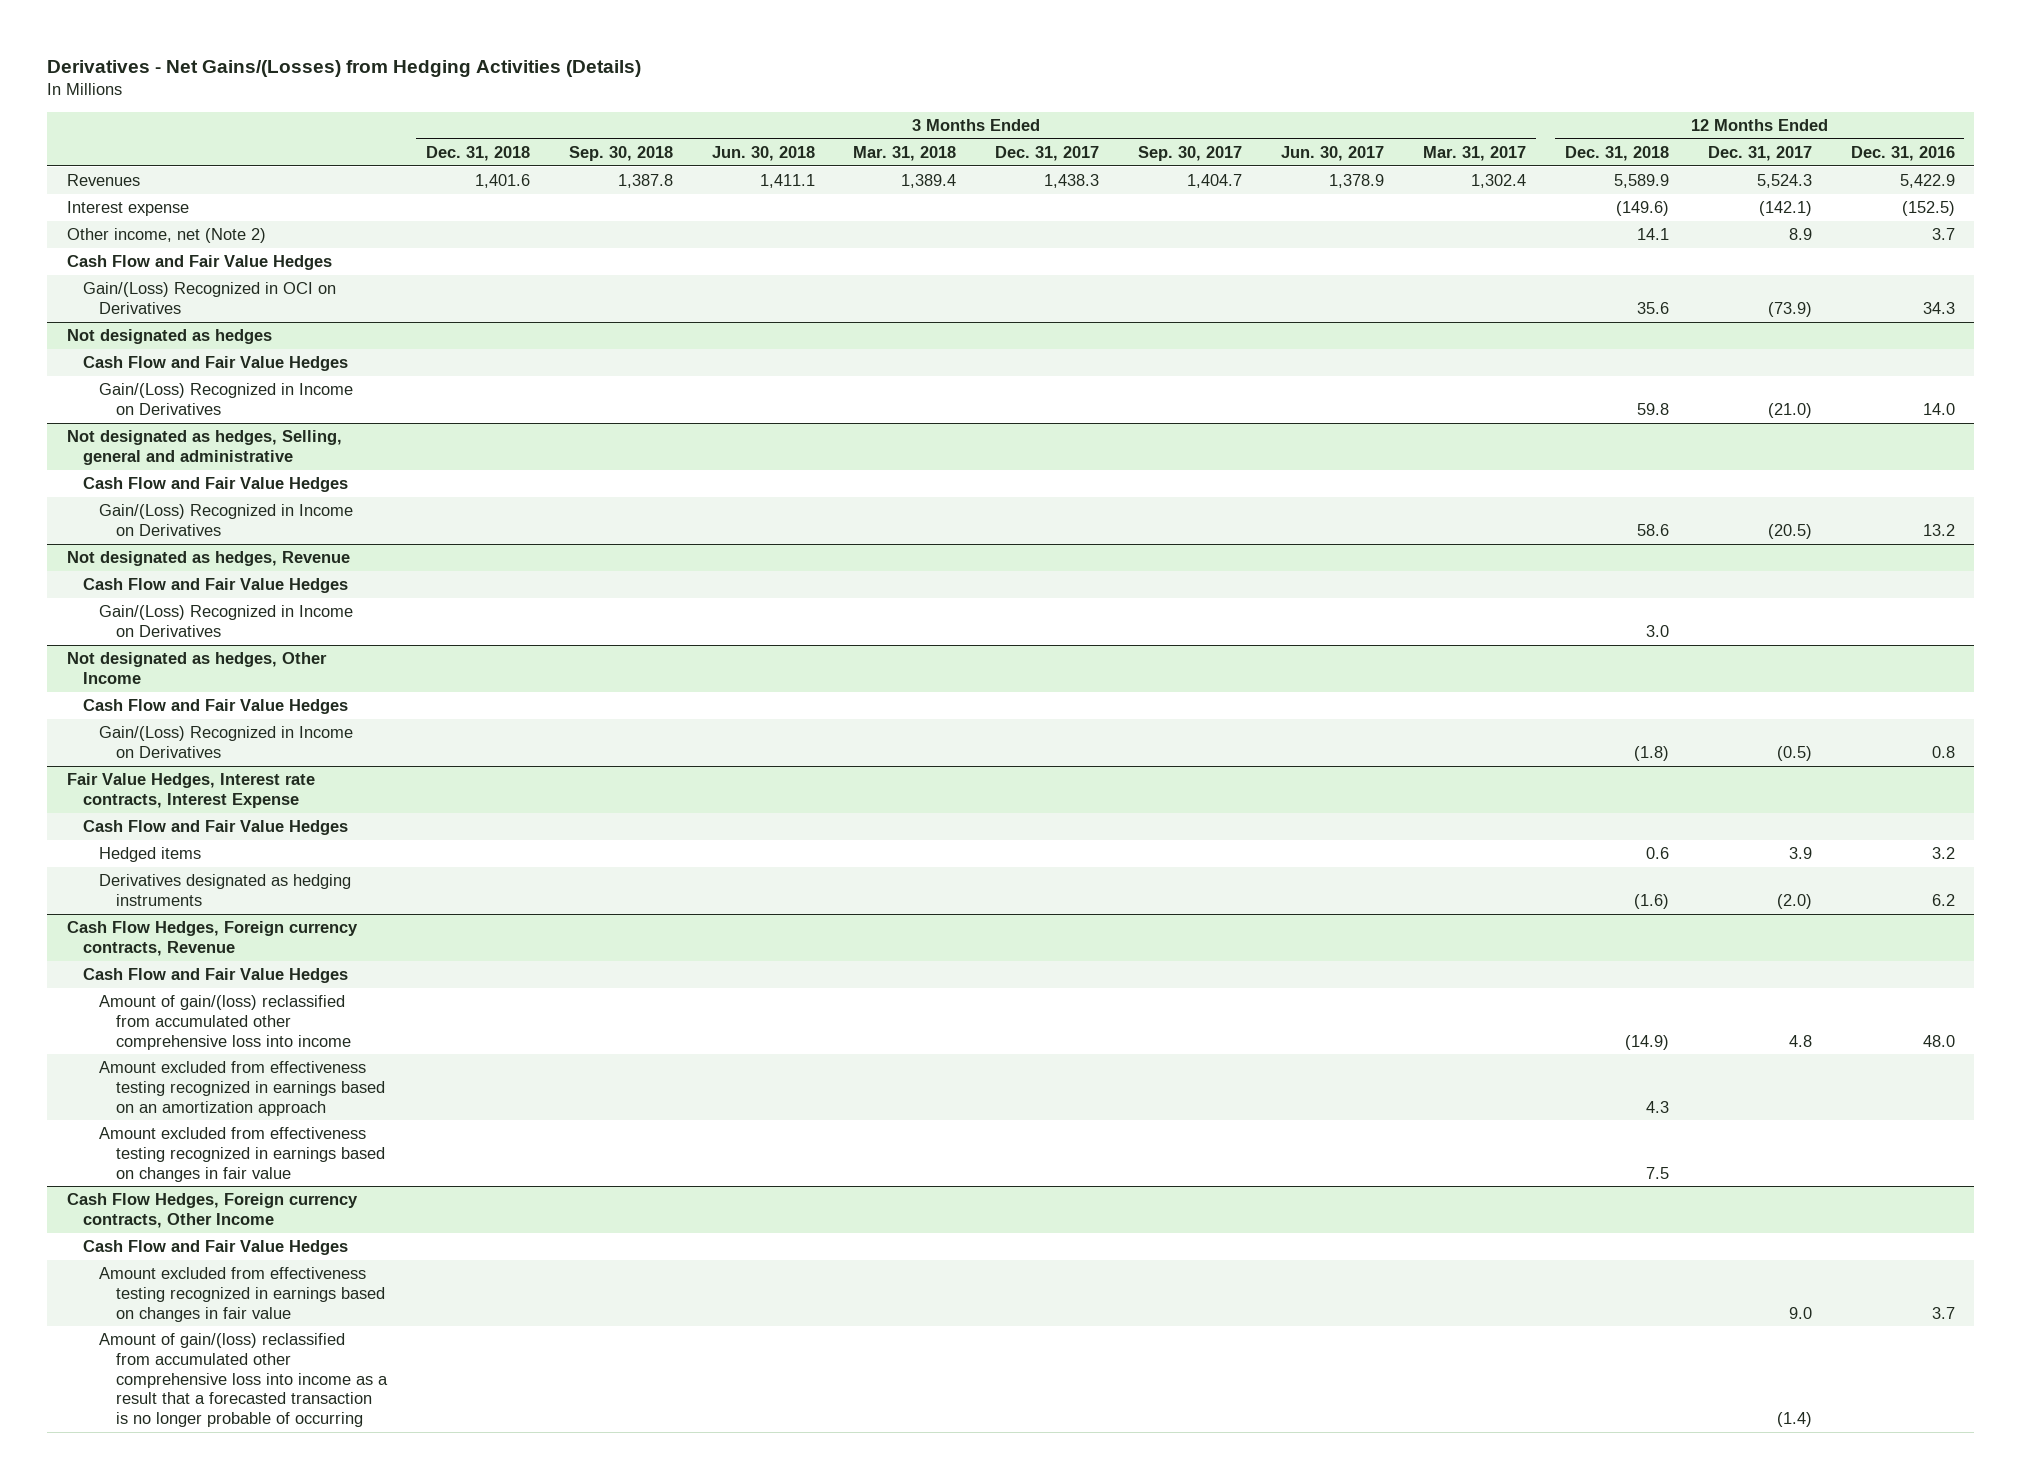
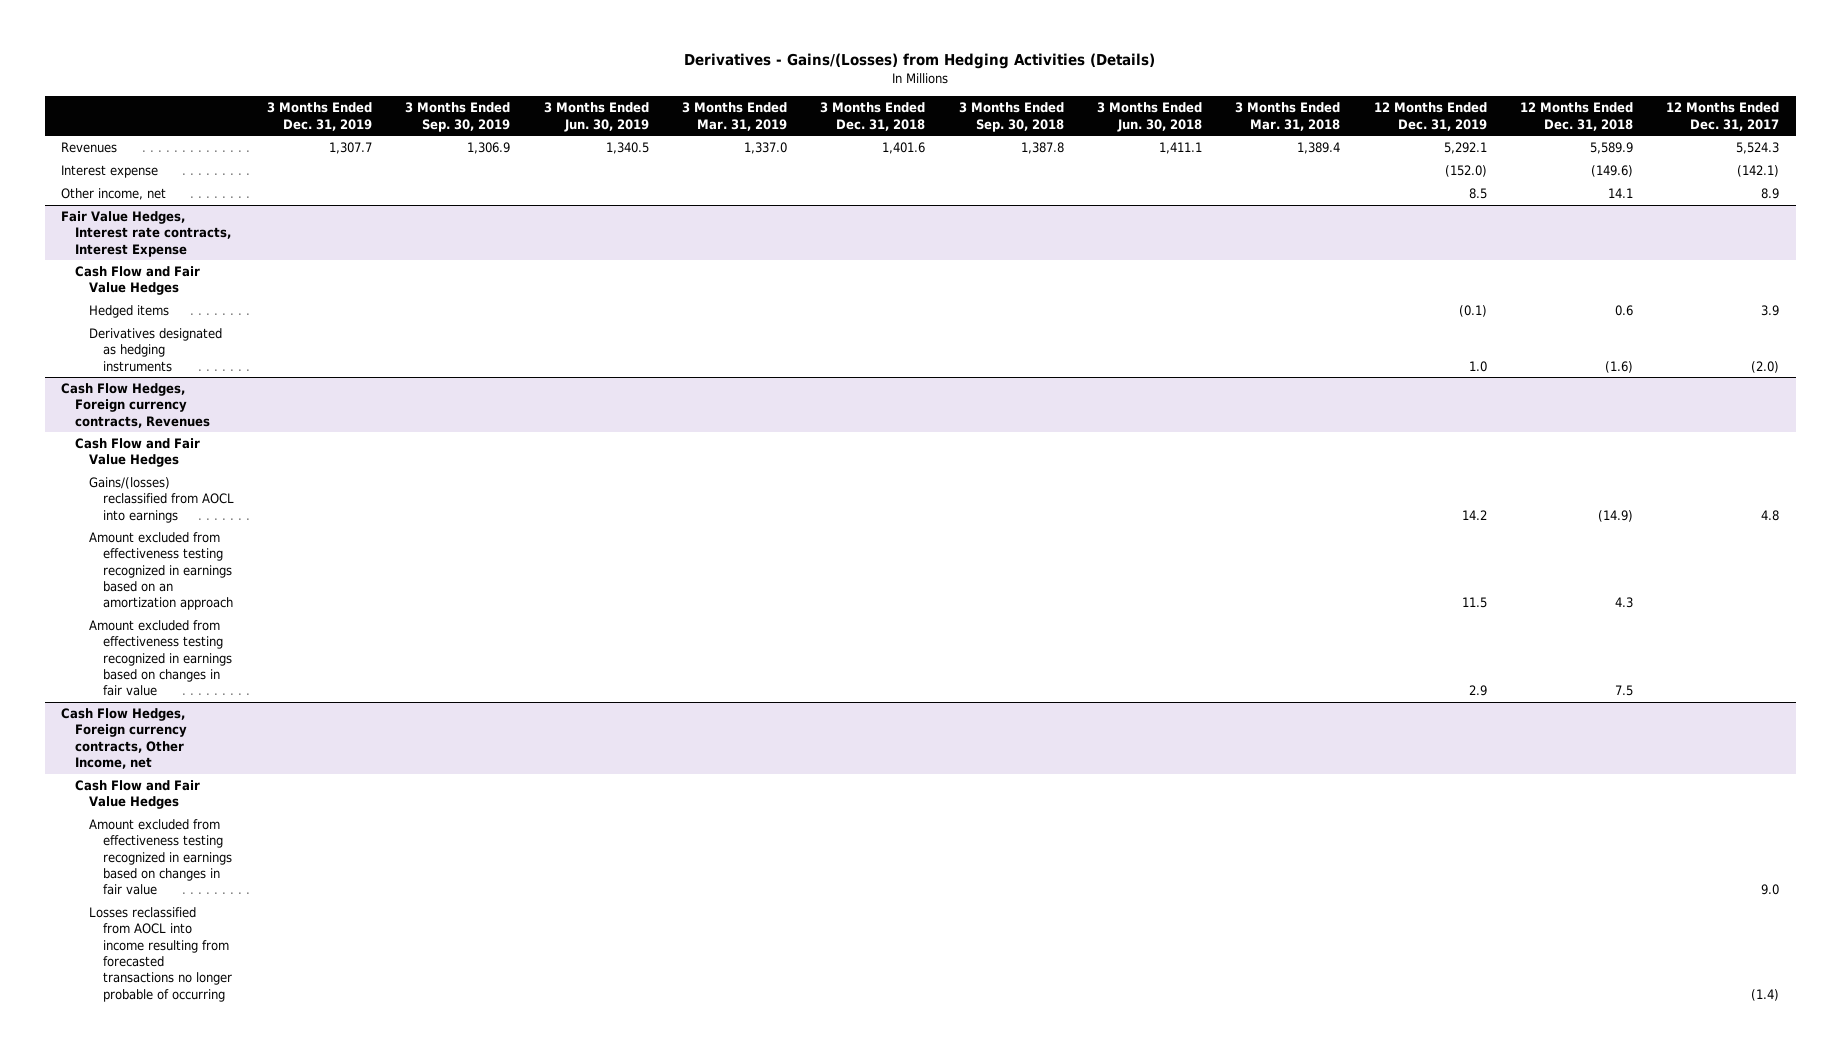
- Derivatives - Net Gains/(Losses) from Hedging Activities (Details)
+ Derivatives - Gains/(Losses) from Hedging Activities (Details)
- | 3 Months Ended Dec. 31, 2018 | 3 Months Ended Sep. 30, 2018 | 3 Months Ended Jun. 30, 2018 | 3 Months Ended Mar. 31, 2018 | 3 Months Ended Dec. 31, 2017 | 3 Months Ended Sep. 30, 2017 | 3 Months Ended Jun. 30, 2017 | 3 Months Ended Mar. 31, 2017 | 12 Months Ended Dec. 31, 2018 | 12 Months Ended Dec. 31, 2017 | 12 Months Ended Dec. 31, 2016
+ | 3 Months Ended Dec. 31, 2019 | 3 Months Ended Sep. 30, 2019 | 3 Months Ended Jun. 30, 2019 | 3 Months Ended Mar. 31, 2019 | 3 Months Ended Dec. 31, 2018 | 3 Months Ended Sep. 30, 2018 | 3 Months Ended Jun. 30, 2018 | 3 Months Ended Mar. 31, 2018 | 12 Months Ended Dec. 31, 2019 | 12 Months Ended Dec. 31, 2018 | 12 Months Ended Dec. 31, 2017
- Other income, net (Note 2) | | | | | | | | | 14.1 | 8.9 | 3.7
- Cash Flow and Fair Value Hedges
- Gain/(Loss) Recognized in OCI on Derivatives | | | | | | | | | 35.6 | (73.9) | 34.3
- Not designated as hedges
- Cash Flow and Fair Value Hedges
- Gain/(Loss) Recognized in Income on Derivatives | | | | | | | | | 59.8 | (21.0) | 14.0
- Not designated as hedges, Selling, general and administrative
- Cash Flow and Fair Value Hedges
- Gain/(Loss) Recognized in Income on Derivatives | | | | | | | | | 58.6 | (20.5) | 13.2
- Not designated as hedges, Revenue
- Cash Flow and Fair Value Hedges
- Gain/(Loss) Recognized in Income on Derivatives | | | | | | | | | 3.0 | |
- Not designated as hedges, Other Income
- Cash Flow and Fair Value Hedges
- Gain/(Loss) Recognized in Income on Derivatives | | | | | | | | | (1.8) | (0.5) | 0.8
+ Other income, net | | | | | | | | | 8.5 | 14.1 | 8.9
- Cash Flow Hedges, Foreign currency contracts, Revenue
+ Cash Flow Hedges, Foreign currency contracts, Revenues
- Amount of gain/(loss) reclassified from accumulated other comprehensive loss into income | | | | | | | | | (14.9) | 4.8 | 48.0
+ Gains/(losses) reclassified from AOCL into earnings | | | | | | | | | 14.2 | (14.9) | 4.8
- Cash Flow Hedges, Foreign currency contracts, Other Income
+ Cash Flow Hedges, Foreign currency contracts, Other Income, net
- Amount of gain/(loss) reclassified from accumulated other comprehensive loss into income as a result that a forecasted transaction is no longer probable of occurring | | | | | | | | | | (1.4) |
+ Losses reclassified from AOCL into income resulting from forecasted transactions no longer probable of occurring | | | | | | | | | | | (1.4)

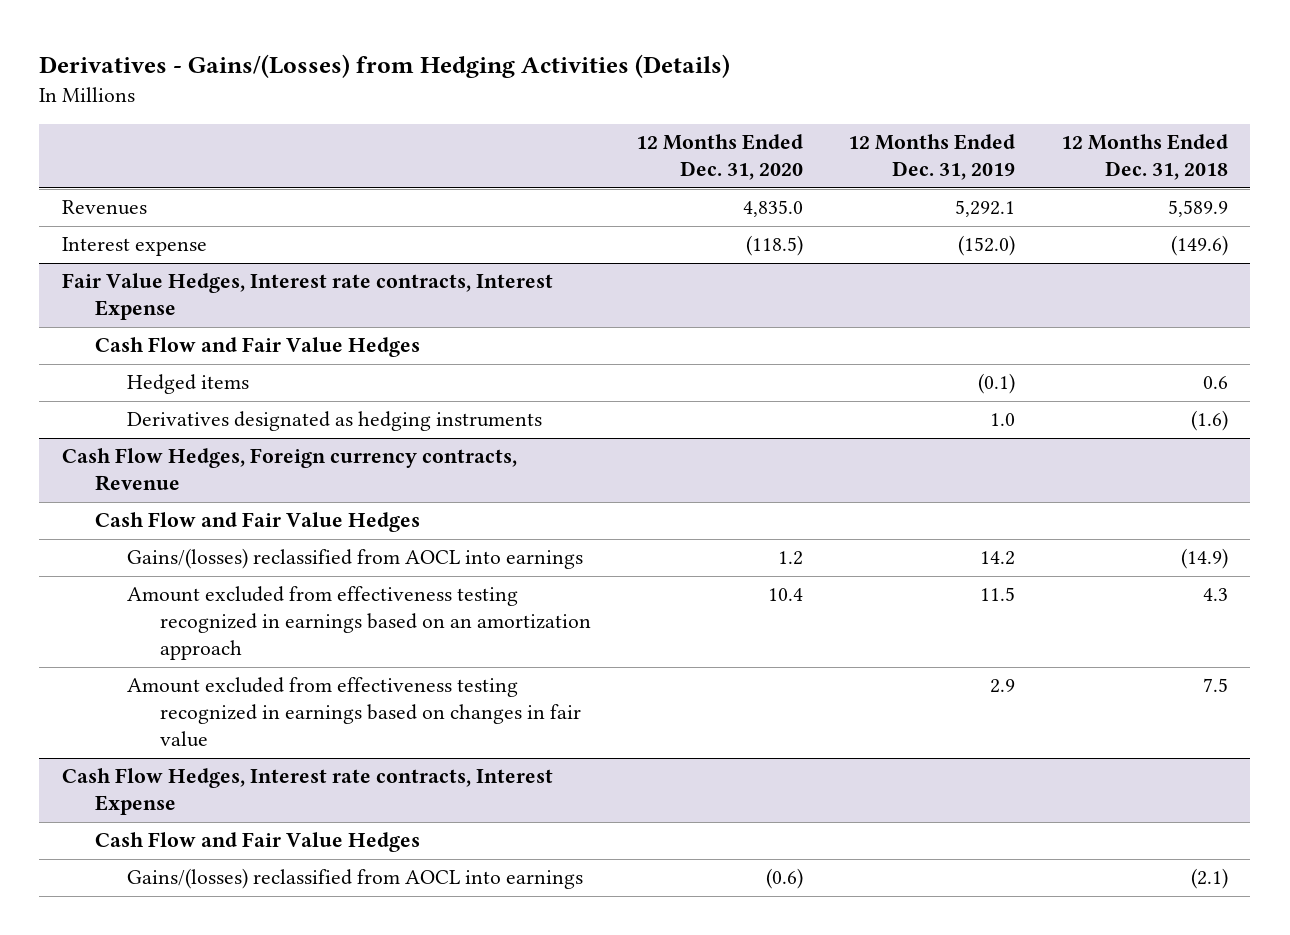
- | 3 Months Ended Dec. 31, 2019 | 3 Months Ended Sep. 30, 2019 | 3 Months Ended Jun. 30, 2019 | 3 Months Ended Mar. 31, 2019 | 3 Months Ended Dec. 31, 2018 | 3 Months Ended Sep. 30, 2018 | 3 Months Ended Jun. 30, 2018 | 3 Months Ended Mar. 31, 2018 | 12 Months Ended Dec. 31, 2019 | 12 Months Ended Dec. 31, 2018 | 12 Months Ended Dec. 31, 2017
+ | 12 Months Ended Dec. 31, 2020 | 12 Months Ended Dec. 31, 2019 | 12 Months Ended Dec. 31, 2018
- Other income, net | | | | | | | | | 8.5 | 14.1 | 8.9
- Cash Flow Hedges, Foreign currency contracts, Revenues
+ Cash Flow Hedges, Foreign currency contracts, Revenue
- Cash Flow Hedges, Foreign currency contracts, Other Income, net
+ Cash Flow Hedges, Interest rate contracts, Interest Expense
- Amount excluded from effectiveness testing recognized in earnings based on changes in fair value | | | | | | | | | | | 9.0
- Losses reclassified from AOCL into income resulting from forecasted transactions no longer probable of occurring | | | | | | | | | | | (1.4)
+ Gains/(losses) reclassified from AOCL into earnings | (0.6) | | (2.1)

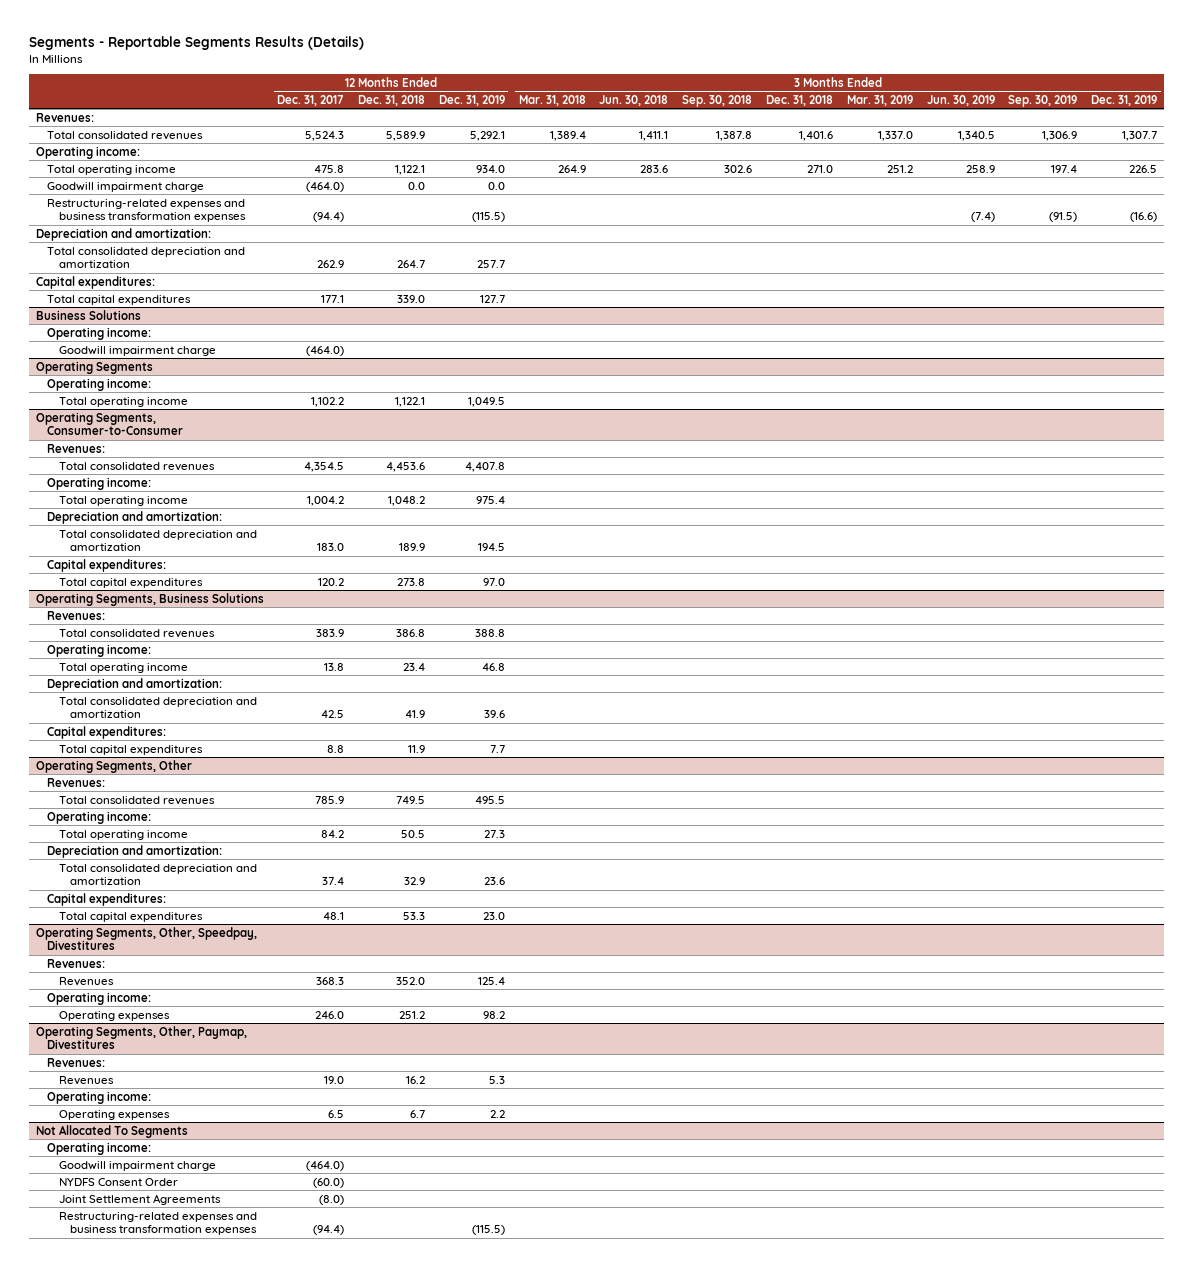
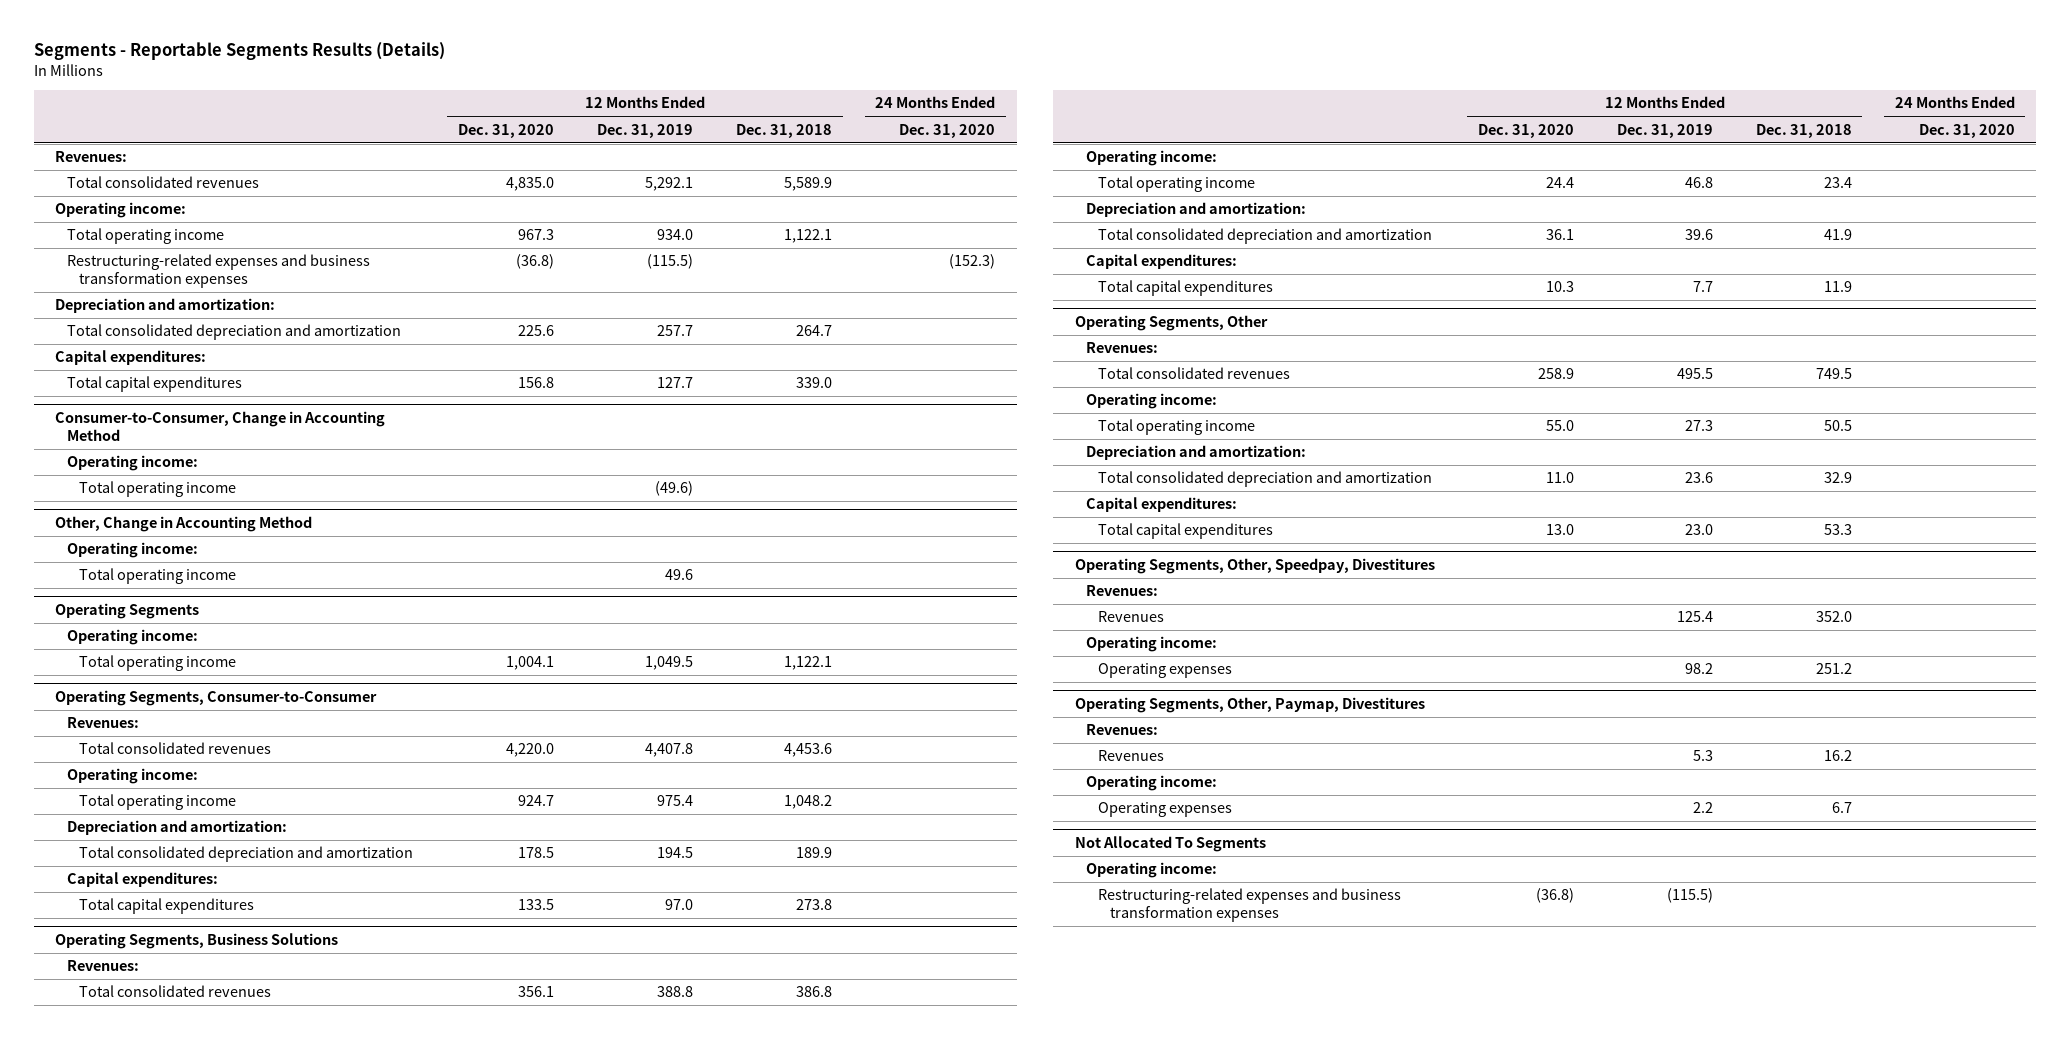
- | 12 Months Ended Dec. 31, 2017 | 12 Months Ended Dec. 31, 2018 | 12 Months Ended Dec. 31, 2019 | 3 Months Ended Mar. 31, 2018 | 3 Months Ended Jun. 30, 2018 | 3 Months Ended Sep. 30, 2018 | 3 Months Ended Dec. 31, 2018 | 3 Months Ended Mar. 31, 2019 | 3 Months Ended Jun. 30, 2019 | 3 Months Ended Sep. 30, 2019 | 3 Months Ended Dec. 31, 2019
+ | 12 Months Ended Dec. 31, 2020 | 12 Months Ended Dec. 31, 2019 | 12 Months Ended Dec. 31, 2018 | 24 Months Ended Dec. 31, 2020
- Goodwill impairment charge | (464.0) | 0.0 | 0.0 | | | | | | | |
- Business Solutions
+ Consumer-to-Consumer, Change in Accounting Method
- Goodwill impairment charge | (464.0) | | | | | | | | | |
+ Total operating income | | (49.6) | |
+ Other, Change in Accounting Method
+ Operating income:
+ Total operating income | | 49.6 | |
@ Not Allocated To Segments
- Goodwill impairment charge | (464.0) | | | | | | | | | |
- NYDFS Consent Order | (60.0) | | | | | | | | | |
- Joint Settlement Agreements | (8.0) | | | | | | | | | |

